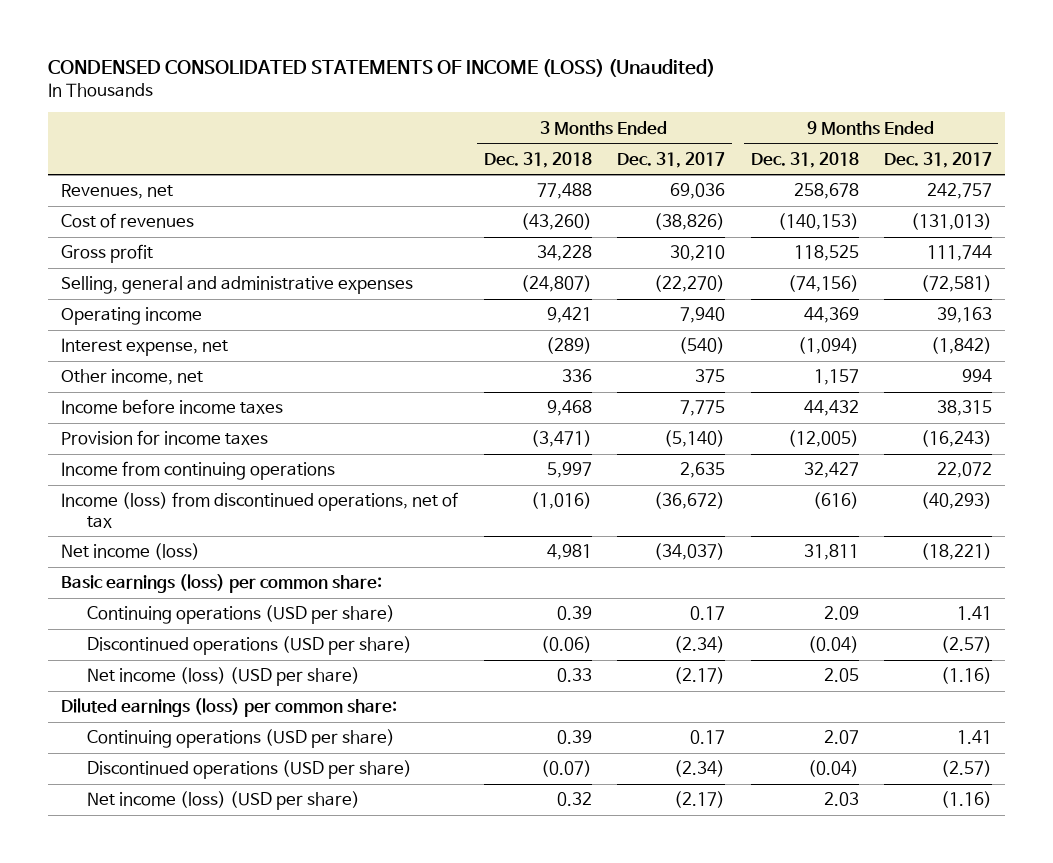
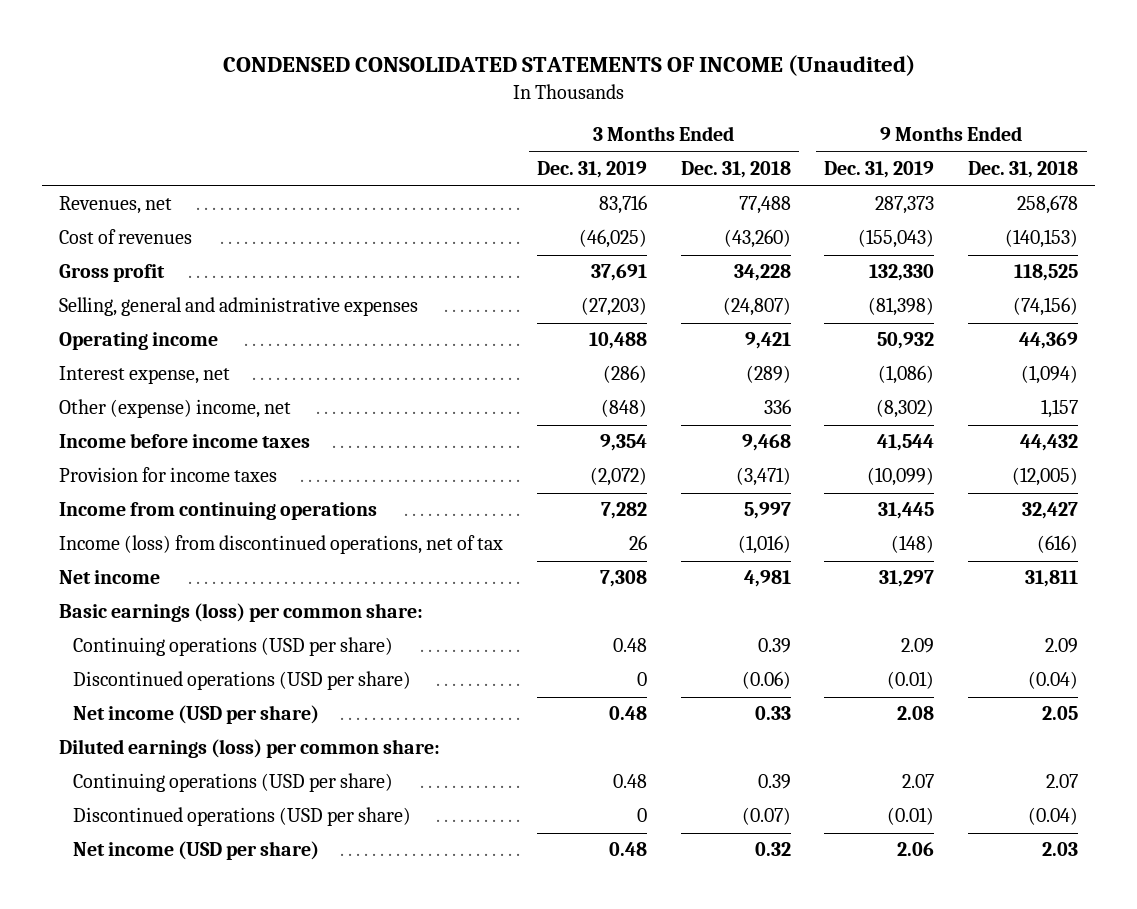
- CONDENSED CONSOLIDATED STATEMENTS OF INCOME (LOSS) (Unaudited)
+ CONDENSED CONSOLIDATED STATEMENTS OF INCOME (Unaudited)
- | 3 Months Ended Dec. 31, 2018 | 3 Months Ended Dec. 31, 2017 | 9 Months Ended Dec. 31, 2018 | 9 Months Ended Dec. 31, 2017
+ | 3 Months Ended Dec. 31, 2019 | 3 Months Ended Dec. 31, 2018 | 9 Months Ended Dec. 31, 2019 | 9 Months Ended Dec. 31, 2018
- Other income, net | 336 | 375 | 1,157 | 994
+ Other (expense) income, net | (848) | 336 | (8,302) | 1,157
- Net income (loss) | 4,981 | (34,037) | 31,811 | (18,221)
+ Net income | 7,308 | 4,981 | 31,297 | 31,811
- Net income (loss) (USD per share) | 0.33 | (2.17) | 2.05 | (1.16)
+ Net income (USD per share) | 0.48 | 0.33 | 2.08 | 2.05
- Net income (loss) (USD per share) | 0.32 | (2.17) | 2.03 | (1.16)
+ Net income (USD per share) | 0.48 | 0.32 | 2.06 | 2.03

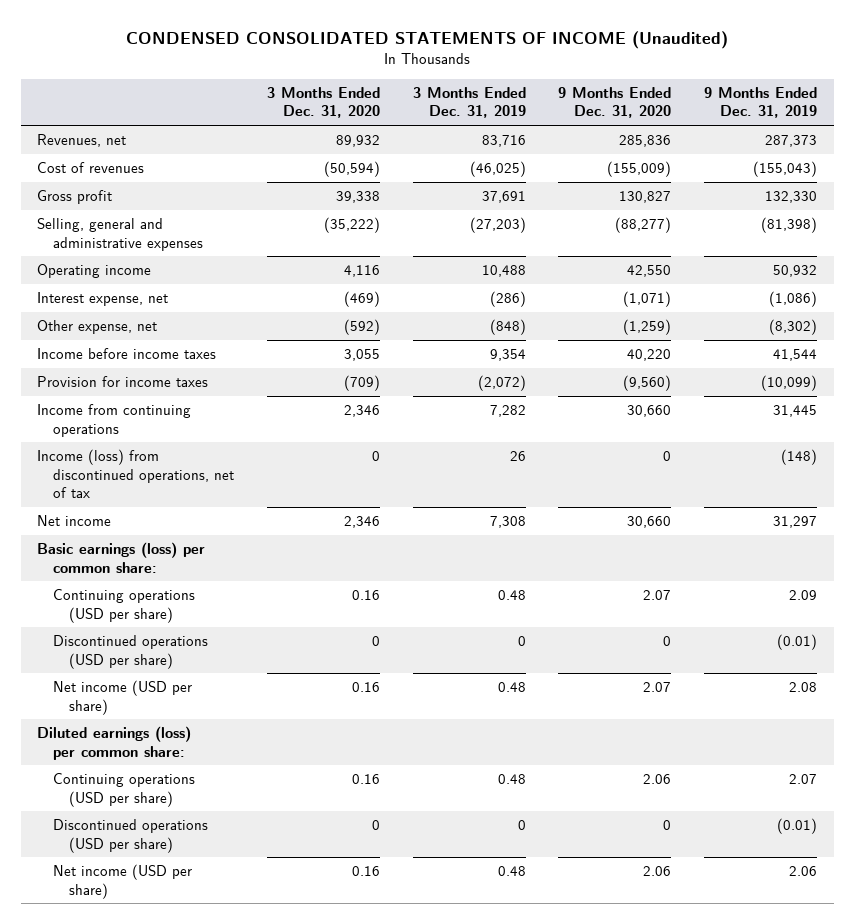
- | 3 Months Ended Dec. 31, 2019 | 3 Months Ended Dec. 31, 2018 | 9 Months Ended Dec. 31, 2019 | 9 Months Ended Dec. 31, 2018
+ | 3 Months Ended Dec. 31, 2020 | 3 Months Ended Dec. 31, 2019 | 9 Months Ended Dec. 31, 2020 | 9 Months Ended Dec. 31, 2019
- Other (expense) income, net | (848) | 336 | (8,302) | 1,157
+ Other expense, net | (592) | (848) | (1,259) | (8,302)

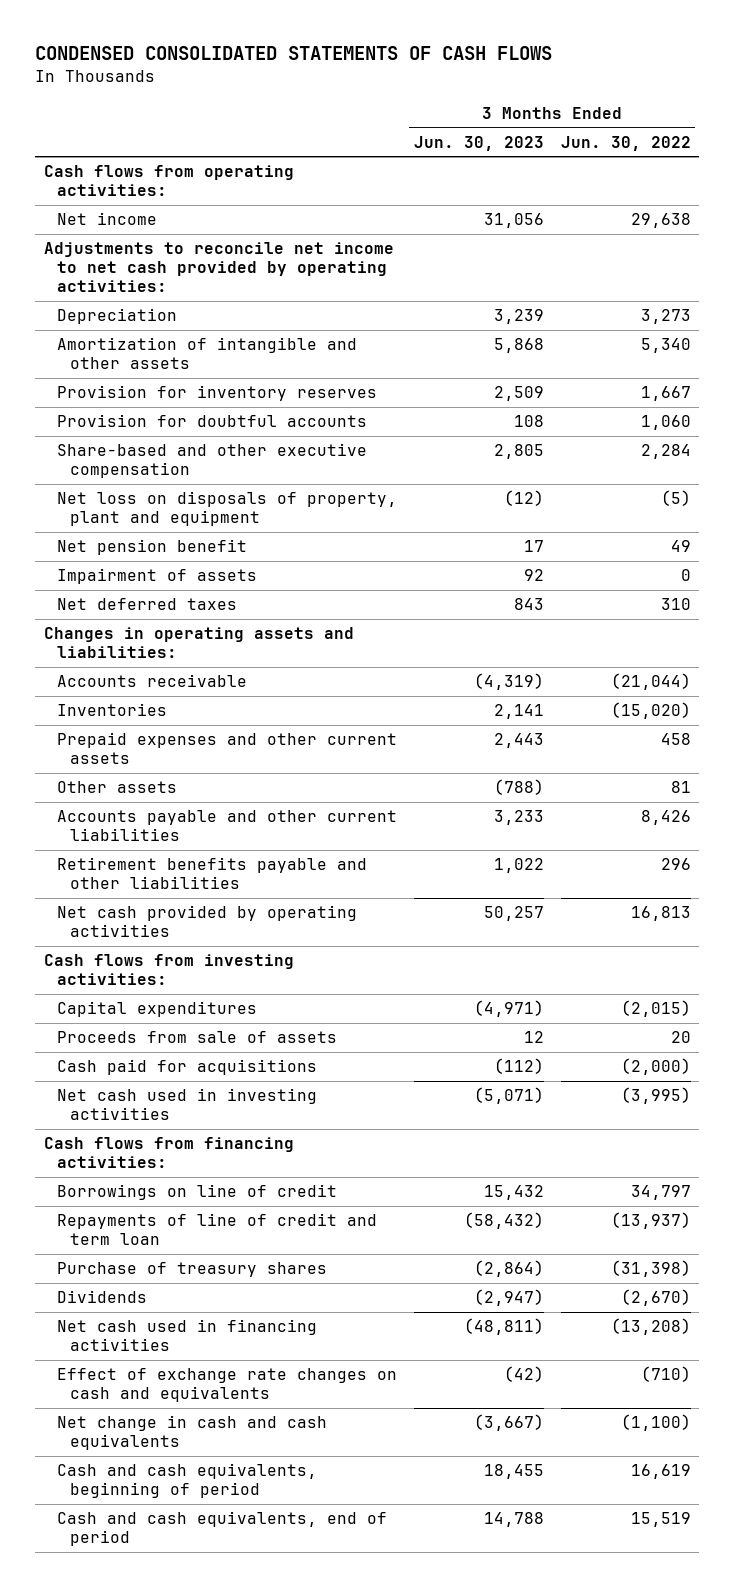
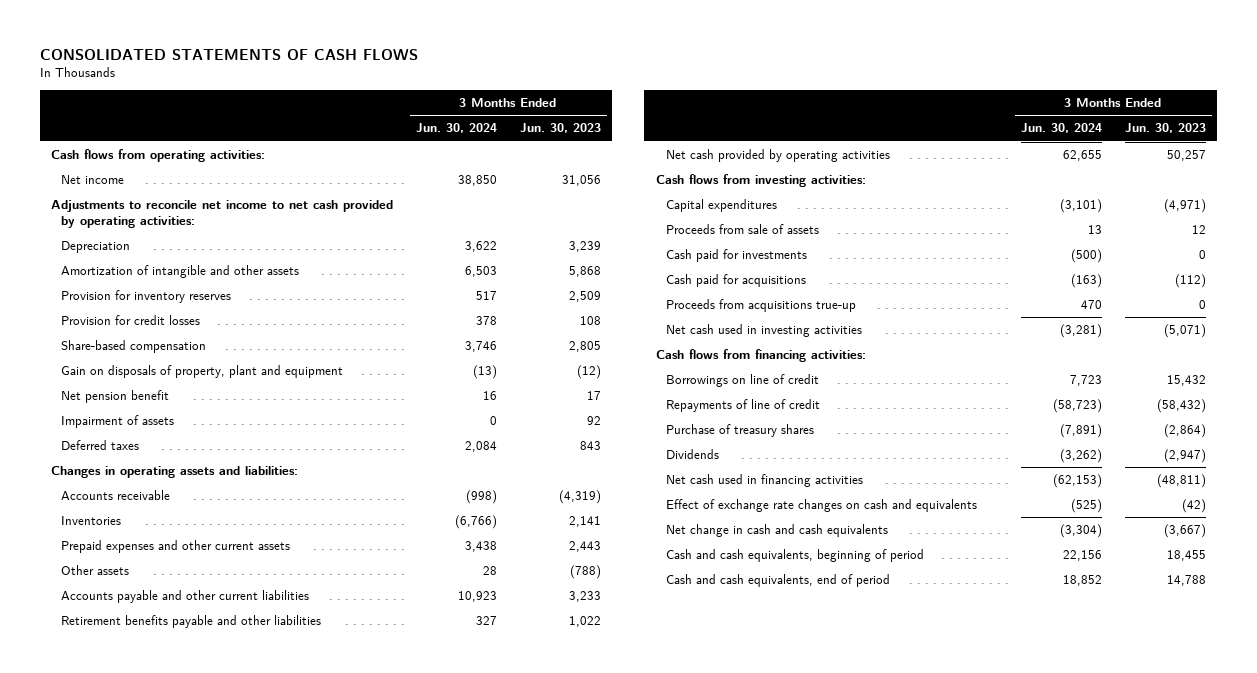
- CONDENSED CONSOLIDATED STATEMENTS OF CASH FLOWS
+ CONSOLIDATED STATEMENTS OF CASH FLOWS
- | 3 Months Ended Jun. 30, 2023 | 3 Months Ended Jun. 30, 2022
+ | 3 Months Ended Jun. 30, 2024 | 3 Months Ended Jun. 30, 2023
- Provision for doubtful accounts | 108 | 1,060
- Share-based and other executive compensation | 2,805 | 2,284
- Net loss on disposals of property, plant and equipment | (12) | (5)
+ Provision for credit losses | 378 | 108
+ Share-based compensation | 3,746 | 2,805
+ Gain on disposals of property, plant and equipment | (13) | (12)
- Net deferred taxes | 843 | 310
+ Deferred taxes | 2,084 | 843
+ Cash paid for investments | (500) | 0
+ Proceeds from acquisitions true-up | 470 | 0
- Repayments of line of credit and term loan | (58,432) | (13,937)
+ Repayments of line of credit | (58,723) | (58,432)

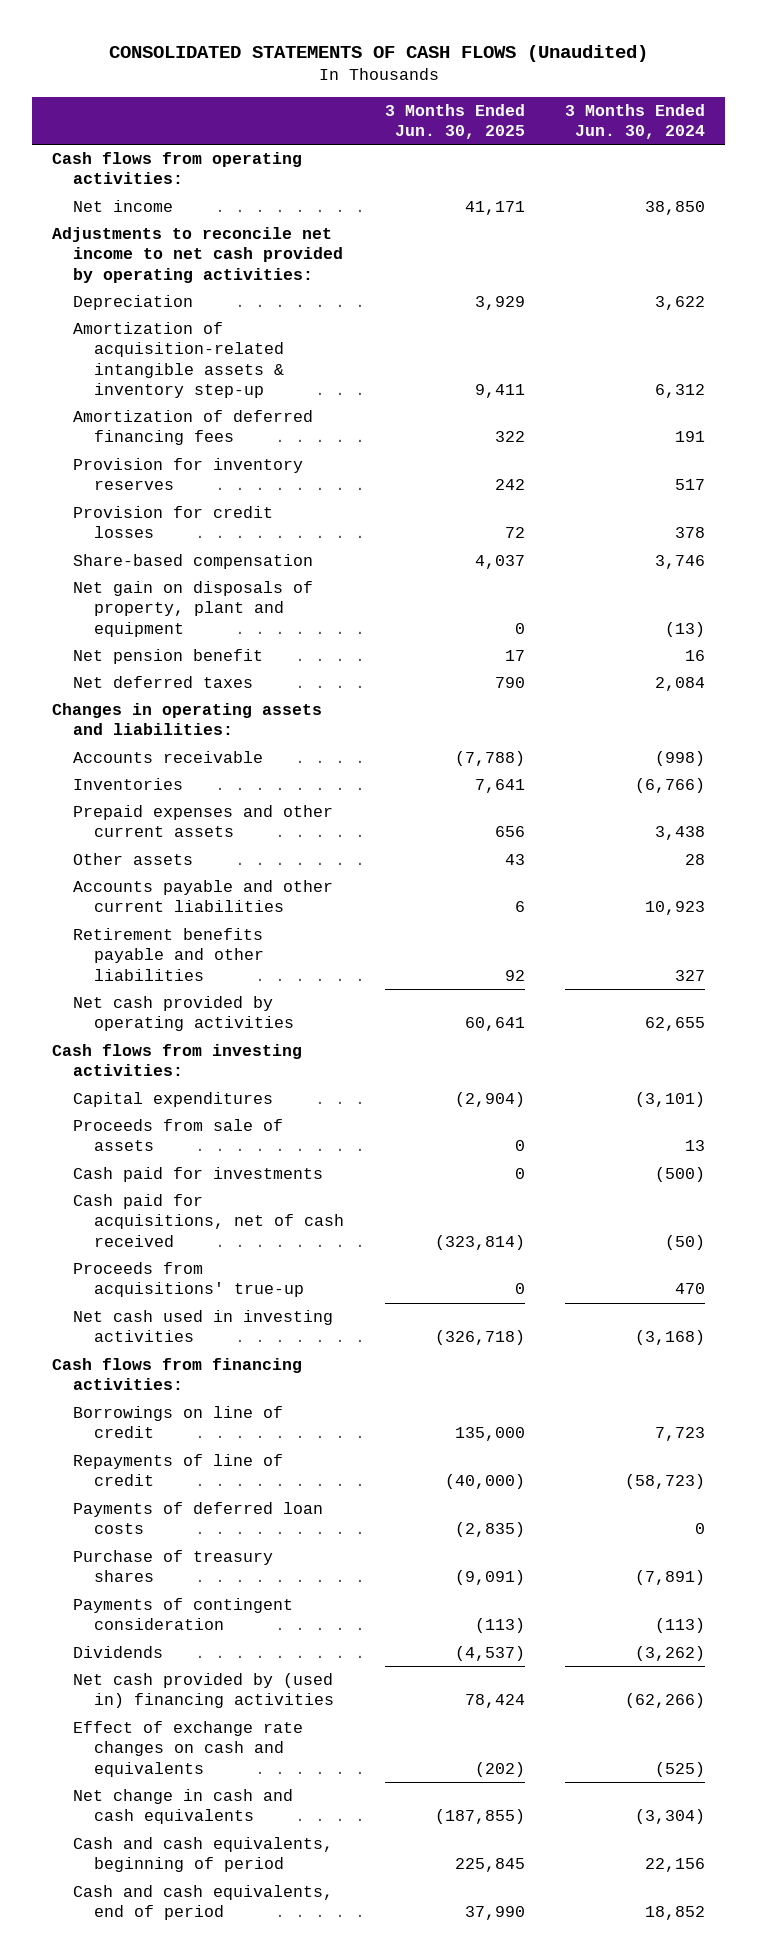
- CONSOLIDATED STATEMENTS OF CASH FLOWS
+ CONSOLIDATED STATEMENTS OF CASH FLOWS (Unaudited)
- | 3 Months Ended Jun. 30, 2024 | 3 Months Ended Jun. 30, 2023
+ | 3 Months Ended Jun. 30, 2025 | 3 Months Ended Jun. 30, 2024
- Amortization of intangible and other assets | 6,503 | 5,868
+ Amortization of acquisition-related intangible assets & inventory step-up | 9,411 | 6,312
+ Amortization of deferred financing fees | 322 | 191
- Gain on disposals of property, plant and equipment | (13) | (12)
+ Net gain on disposals of property, plant and equipment | 0 | (13)
- Impairment of assets | 0 | 92
- Deferred taxes | 2,084 | 843
+ Net deferred taxes | 790 | 2,084
- Cash paid for acquisitions | (163) | (112)
- Proceeds from acquisitions true-up | 470 | 0
- Net cash used in investing activities | (3,281) | (5,071)
+ Cash paid for acquisitions, net of cash received | (323,814) | (50)
+ Proceeds from acquisitions' true-up | 0 | 470
+ Net cash used in investing activities | (326,718) | (3,168)
+ Payments of deferred loan costs | (2,835) | 0
+ Payments of contingent consideration | (113) | (113)
- Net cash used in financing activities | (62,153) | (48,811)
+ Net cash provided by (used in) financing activities | 78,424 | (62,266)

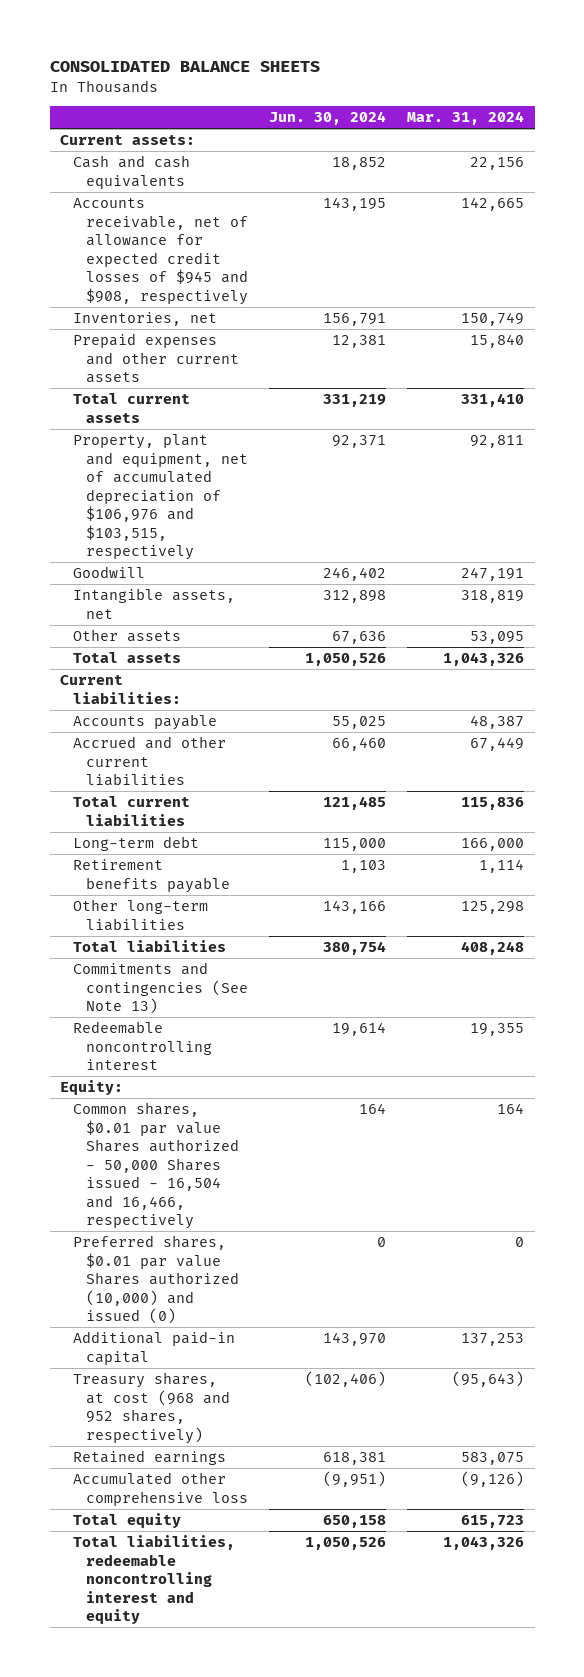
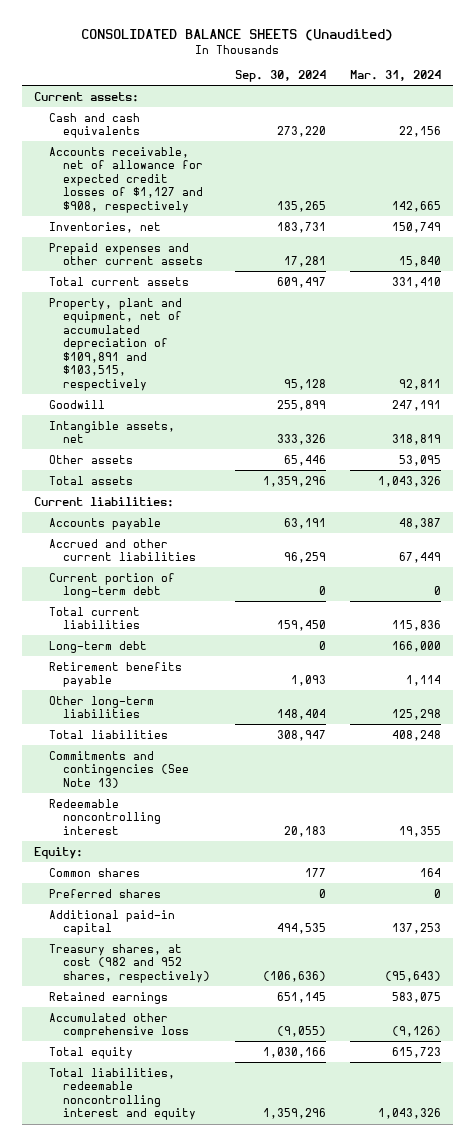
- CONSOLIDATED BALANCE SHEETS
+ CONSOLIDATED BALANCE SHEETS (Unaudited)
- | Jun. 30, 2024 | Mar. 31, 2024
+ | Sep. 30, 2024 | Mar. 31, 2024
- Accounts receivable, net of allowance for expected credit losses of $945 and $908, respectively | 143,195 | 142,665
+ Accounts receivable, net of allowance for expected credit losses of $1,127 and $908, respectively | 135,265 | 142,665
- Property, plant and equipment, net of accumulated depreciation of $106,976 and $103,515, respectively | 92,371 | 92,811
+ Property, plant and equipment, net of accumulated depreciation of $109,891 and $103,515, respectively | 95,128 | 92,811
+ Current portion of long-term debt | 0 | 0
- Common shares, $0.01 par value Shares authorized - 50,000 Shares issued - 16,504 and 16,466, respectively | 164 | 164
- Preferred shares, $0.01 par value Shares authorized (10,000) and issued (0) | 0 | 0
+ Common shares | 177 | 164
+ Preferred shares | 0 | 0
- Treasury shares, at cost (968 and 952 shares, respectively) | (102,406) | (95,643)
+ Treasury shares, at cost (982 and 952 shares, respectively) | (106,636) | (95,643)

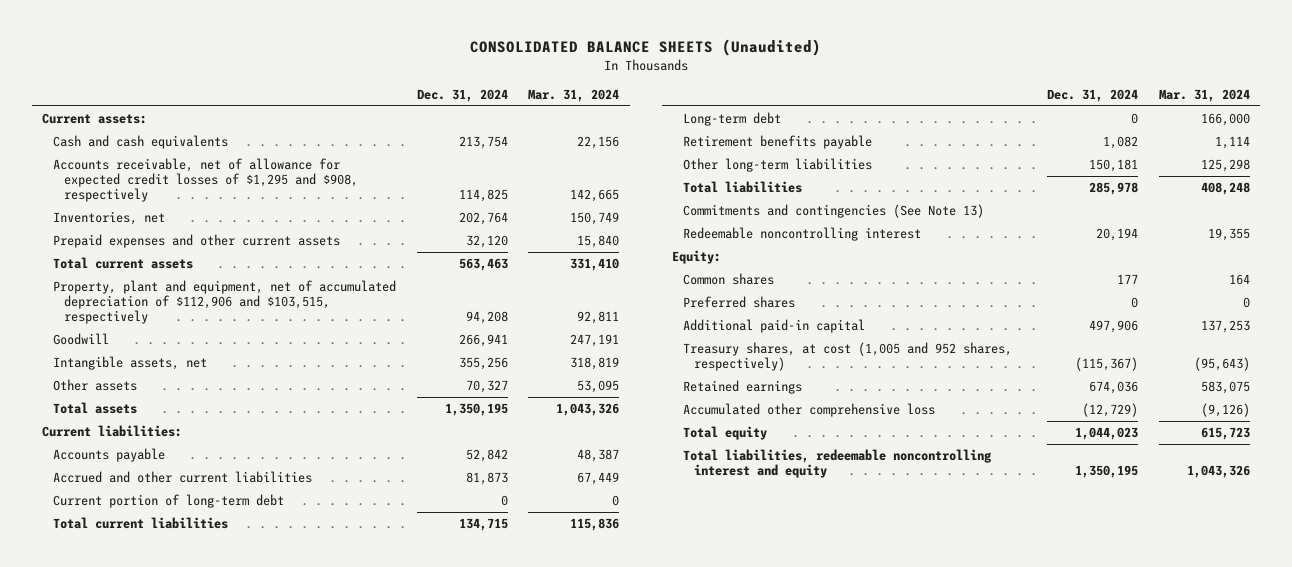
- | Sep. 30, 2024 | Mar. 31, 2024
+ | Dec. 31, 2024 | Mar. 31, 2024
- Accounts receivable, net of allowance for expected credit losses of $1,127 and $908, respectively | 135,265 | 142,665
+ Accounts receivable, net of allowance for expected credit losses of $1,295 and $908, respectively | 114,825 | 142,665
- Property, plant and equipment, net of accumulated depreciation of $109,891 and $103,515, respectively | 95,128 | 92,811
+ Property, plant and equipment, net of accumulated depreciation of $112,906 and $103,515, respectively | 94,208 | 92,811
- Treasury shares, at cost (982 and 952 shares, respectively) | (106,636) | (95,643)
+ Treasury shares, at cost (1,005 and 952 shares, respectively) | (115,367) | (95,643)

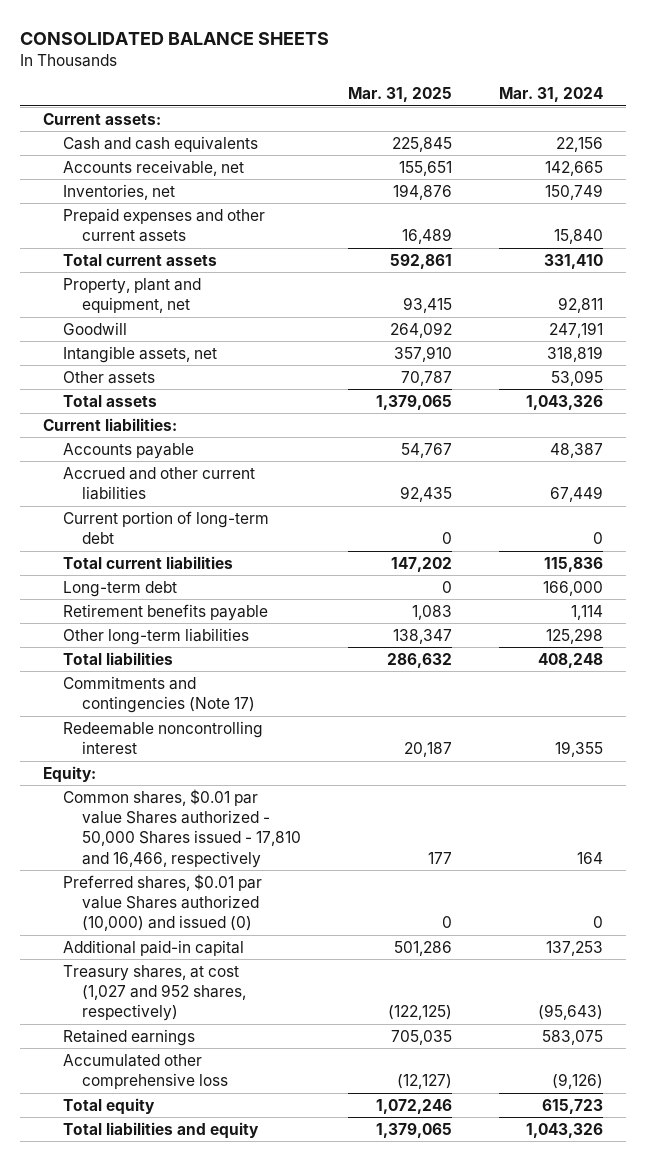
- CONSOLIDATED BALANCE SHEETS (Unaudited)
+ CONSOLIDATED BALANCE SHEETS
- | Dec. 31, 2024 | Mar. 31, 2024
+ | Mar. 31, 2025 | Mar. 31, 2024
- Accounts receivable, net of allowance for expected credit losses of $1,295 and $908, respectively | 114,825 | 142,665
+ Accounts receivable, net | 155,651 | 142,665
- Property, plant and equipment, net of accumulated depreciation of $112,906 and $103,515, respectively | 94,208 | 92,811
+ Property, plant and equipment, net | 93,415 | 92,811
- Commitments and contingencies (See Note 13)
+ Commitments and contingencies (Note 17)
- Common shares | 177 | 164
- Preferred shares | 0 | 0
+ Common shares, $0.01 par value Shares authorized - 50,000 Shares issued - 17,810 and 16,466, respectively | 177 | 164
+ Preferred shares, $0.01 par value Shares authorized (10,000) and issued (0) | 0 | 0
- Treasury shares, at cost (1,005 and 952 shares, respectively) | (115,367) | (95,643)
+ Treasury shares, at cost (1,027 and 952 shares, respectively) | (122,125) | (95,643)
- Total liabilities, redeemable noncontrolling interest and equity | 1,350,195 | 1,043,326
+ Total liabilities and equity | 1,379,065 | 1,043,326

